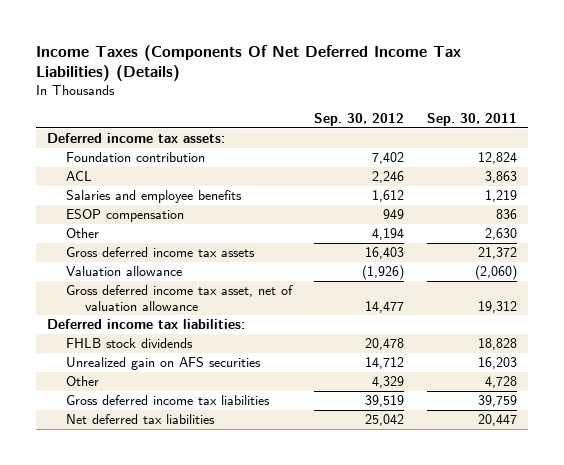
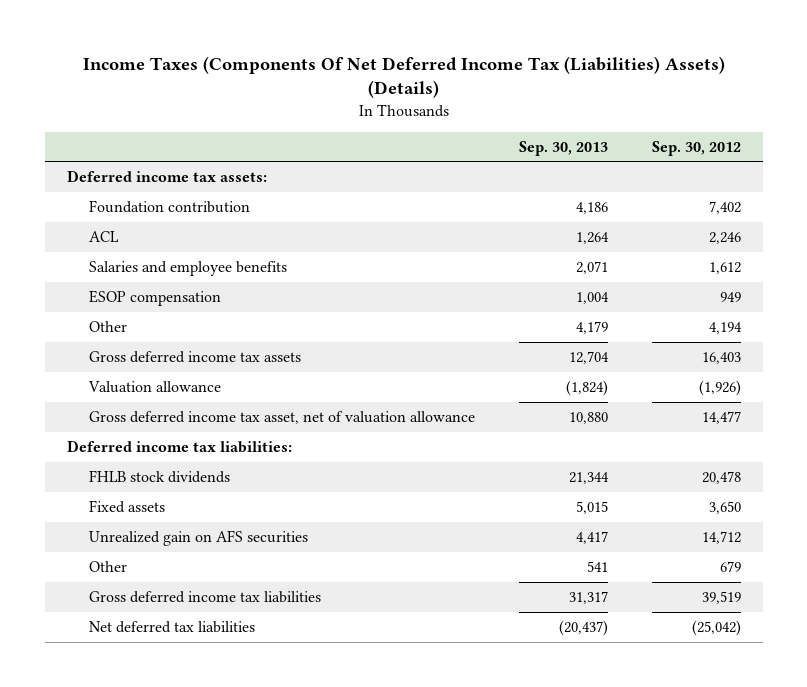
- Income Taxes (Components Of Net Deferred Income Tax Liabilities) (Details)
+ Income Taxes (Components Of Net Deferred Income Tax (Liabilities) Assets) (Details)
- | Sep. 30, 2012 | Sep. 30, 2011
+ | Sep. 30, 2013 | Sep. 30, 2012
+ Fixed assets | 5,015 | 3,650
- Other | 4,329 | 4,728
+ Other | 541 | 679
- Net deferred tax liabilities | 25,042 | 20,447
+ Net deferred tax liabilities | (20,437) | (25,042)

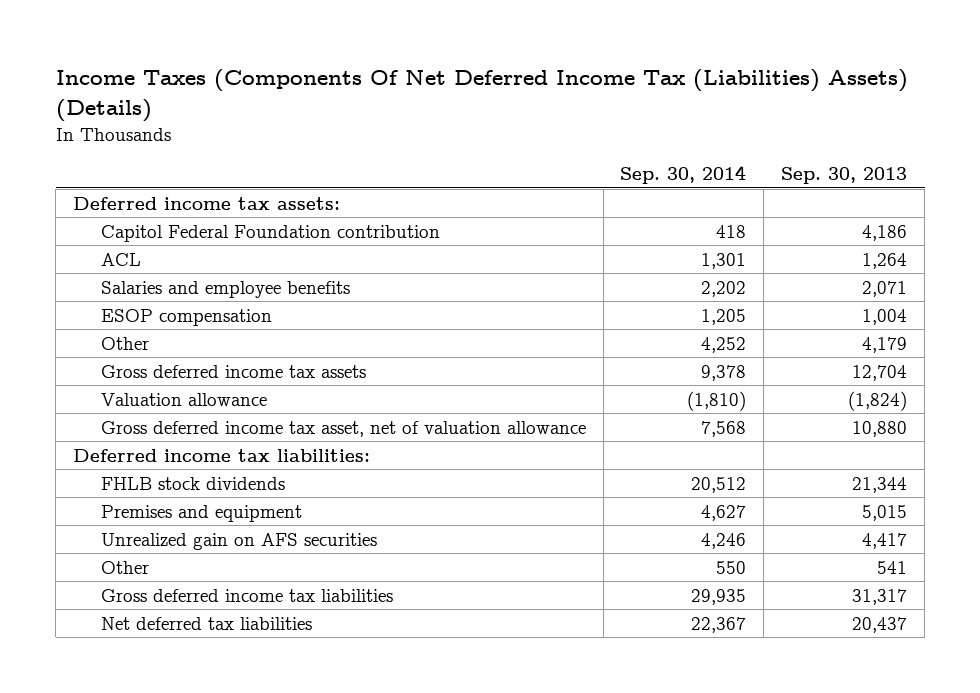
- | Sep. 30, 2013 | Sep. 30, 2012
+ | Sep. 30, 2014 | Sep. 30, 2013
- Foundation contribution | 4,186 | 7,402
+ Capitol Federal Foundation contribution | 418 | 4,186
- Fixed assets | 5,015 | 3,650
+ Premises and equipment | 4,627 | 5,015
- Net deferred tax liabilities | (20,437) | (25,042)
+ Net deferred tax liabilities | 22,367 | 20,437

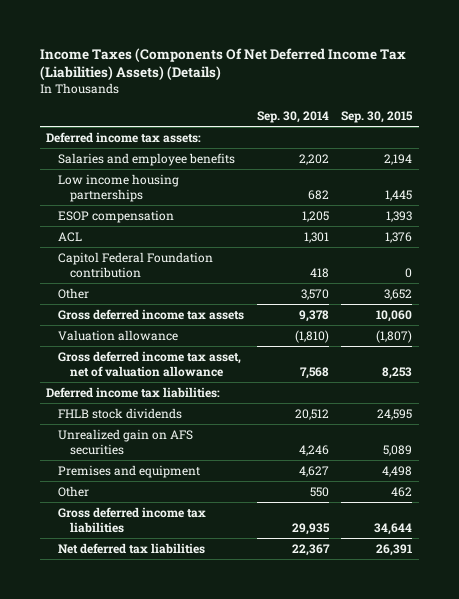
- | Sep. 30, 2014 | Sep. 30, 2013
+ | Sep. 30, 2014 | Sep. 30, 2015
+ Low income housing partnerships | 682 | 1,445
- Other | 4,252 | 4,179
moved down: ACL | 1,301 | 1,376
moved down: Capitol Federal Foundation contribution | 418 | 0
+ Other | 3,570 | 3,652
moved down: Premises and equipment | 4,627 | 4,498

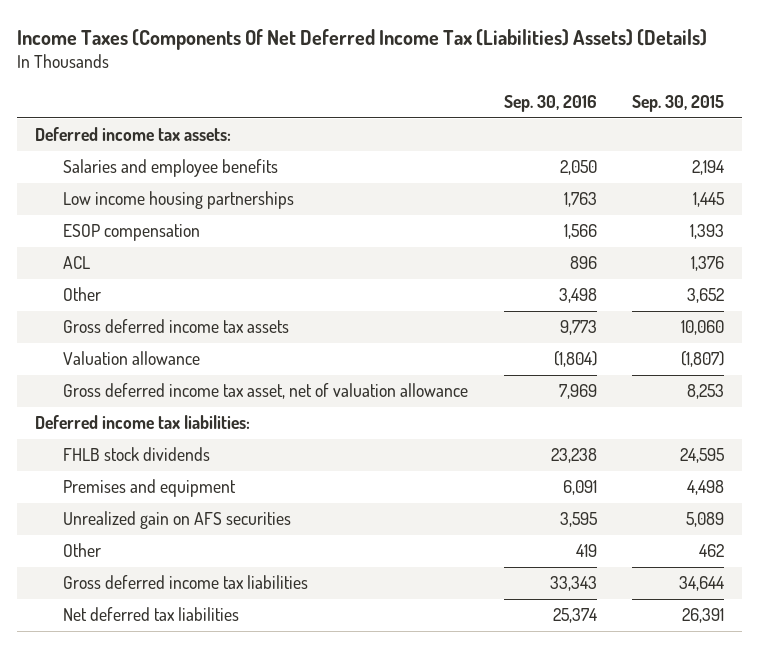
- | Sep. 30, 2014 | Sep. 30, 2015
+ | Sep. 30, 2016 | Sep. 30, 2015
- Capitol Federal Foundation contribution | 418 | 0
moved down: Unrealized gain on AFS securities | 3,595 | 5,089

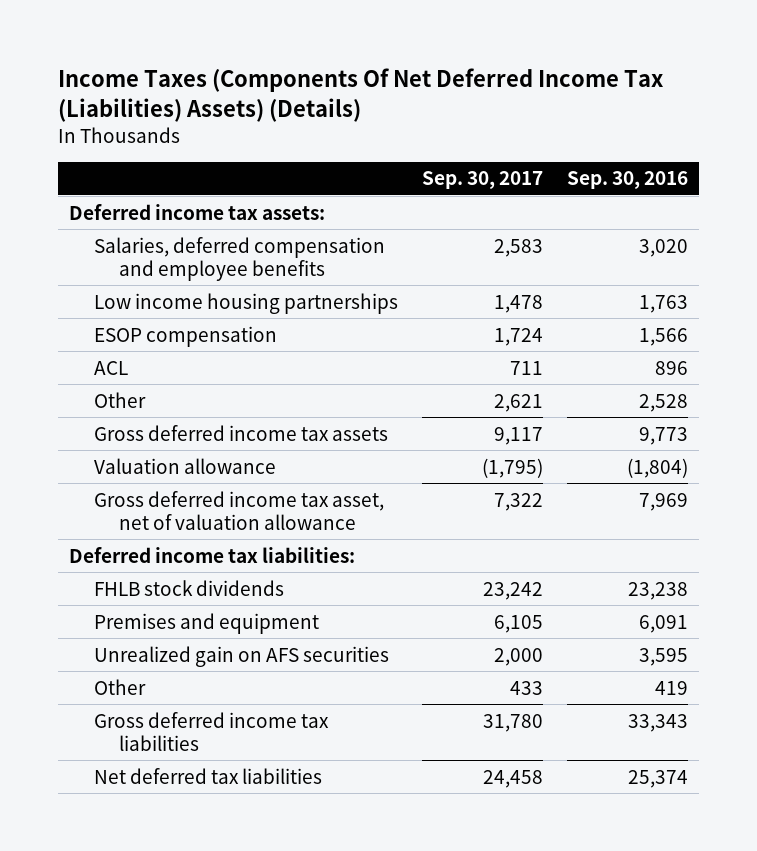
- | Sep. 30, 2016 | Sep. 30, 2015
+ | Sep. 30, 2017 | Sep. 30, 2016
- Salaries and employee benefits | 2,050 | 2,194
+ Salaries, deferred compensation and employee benefits | 2,583 | 3,020
- Other | 3,498 | 3,652
+ Other | 2,621 | 2,528

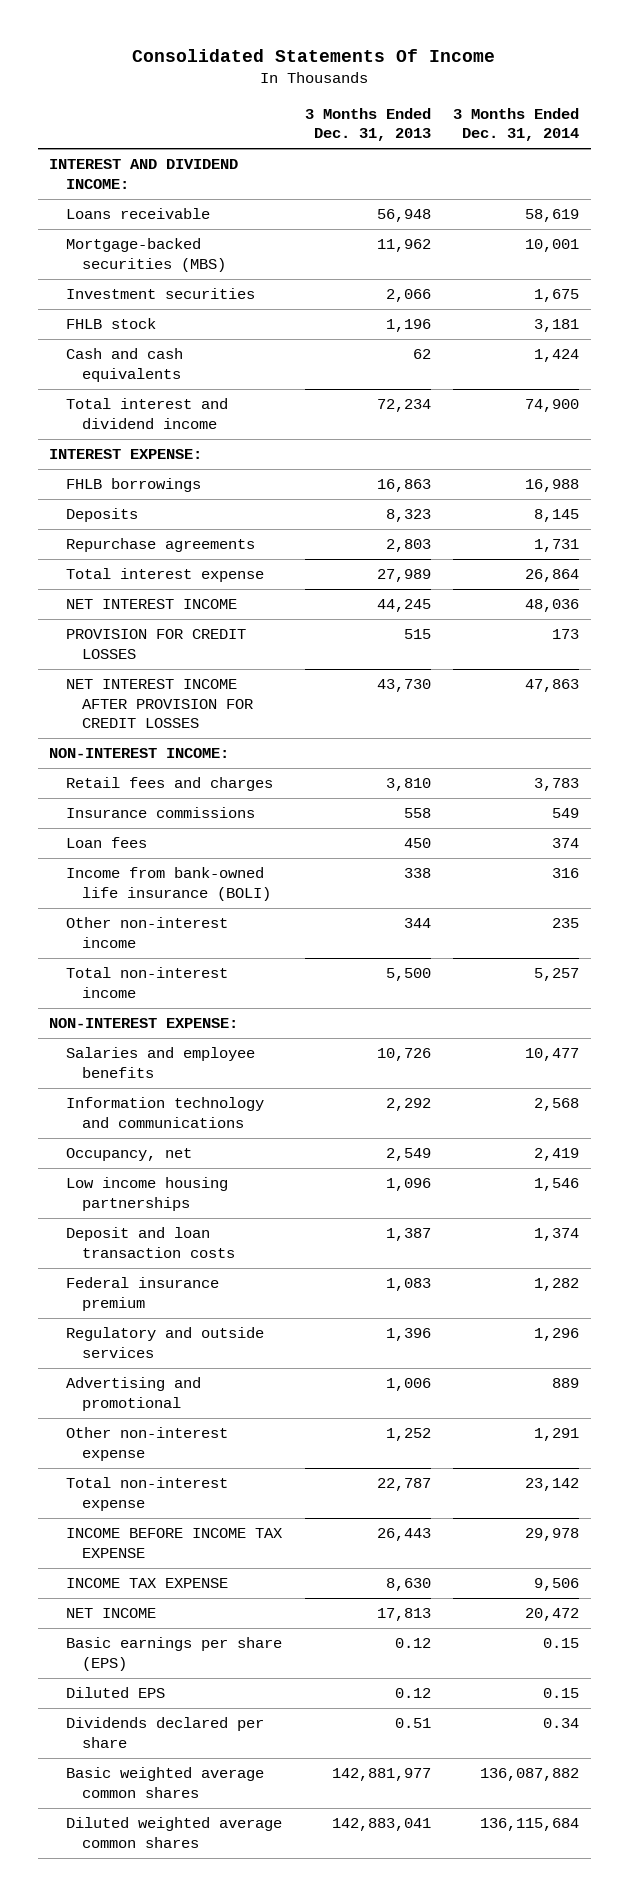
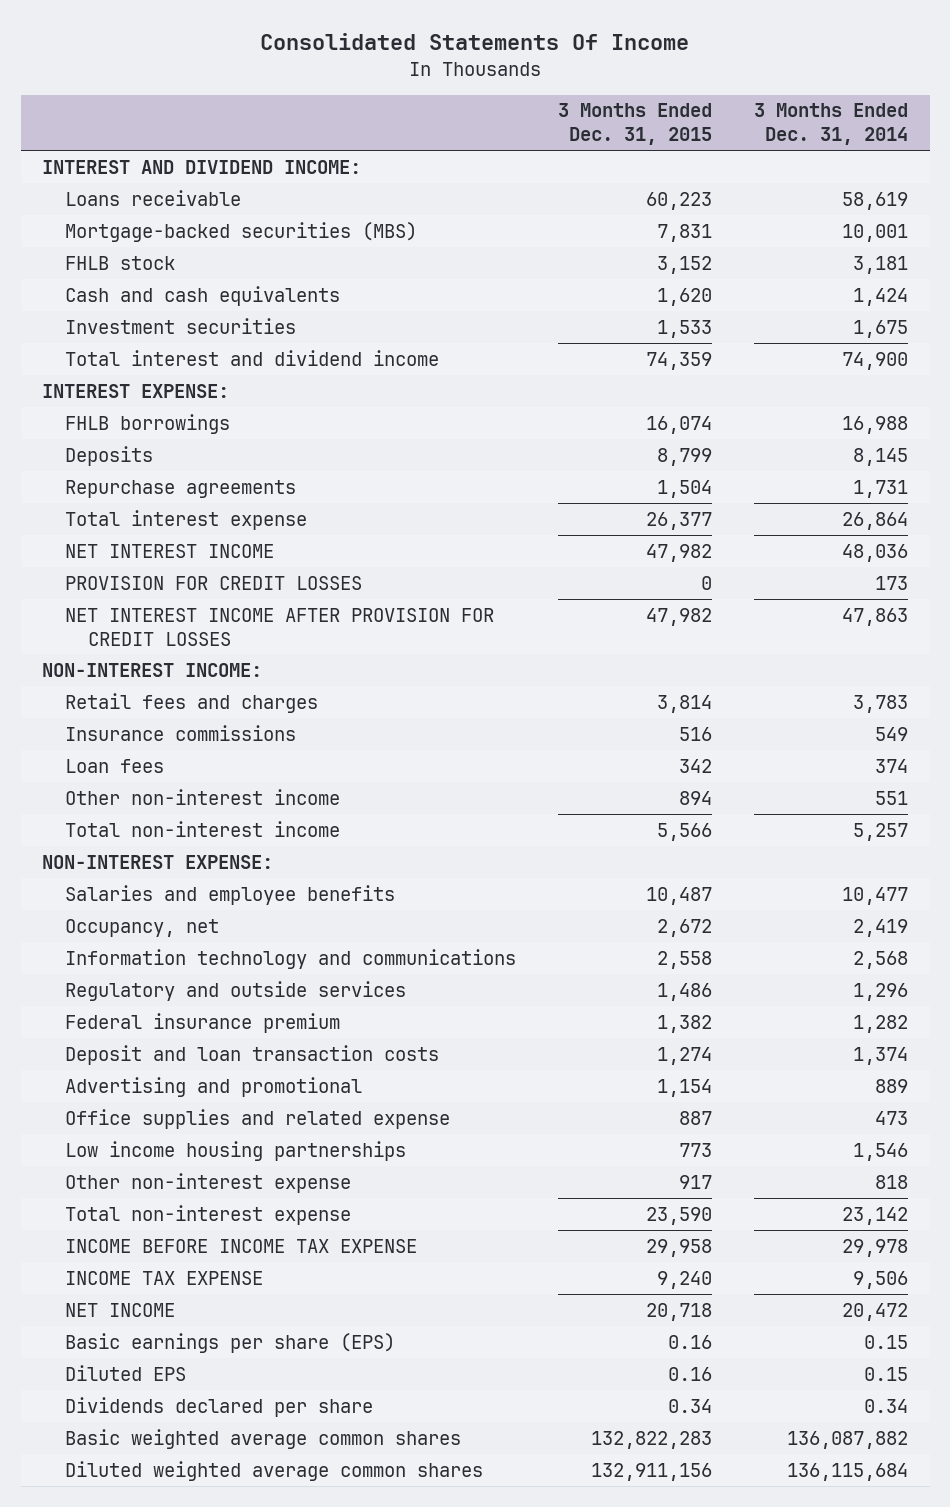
- | 3 Months Ended Dec. 31, 2013 | 3 Months Ended Dec. 31, 2014
+ | 3 Months Ended Dec. 31, 2015 | 3 Months Ended Dec. 31, 2014
moved down: Investment securities | 1,533 | 1,675
- Income from bank-owned life insurance (BOLI) | 338 | 316
- Other non-interest income | 344 | 235
+ Other non-interest income | 894 | 551
moved down: Information technology and communications | 2,558 | 2,568
moved down: Federal insurance premium | 1,382 | 1,282
moved down: Deposit and loan transaction costs | 1,274 | 1,374
- Other non-interest expense | 1,252 | 1,291
+ Office supplies and related expense | 887 | 473
moved down: Low income housing partnerships | 773 | 1,546
+ Other non-interest expense | 917 | 818

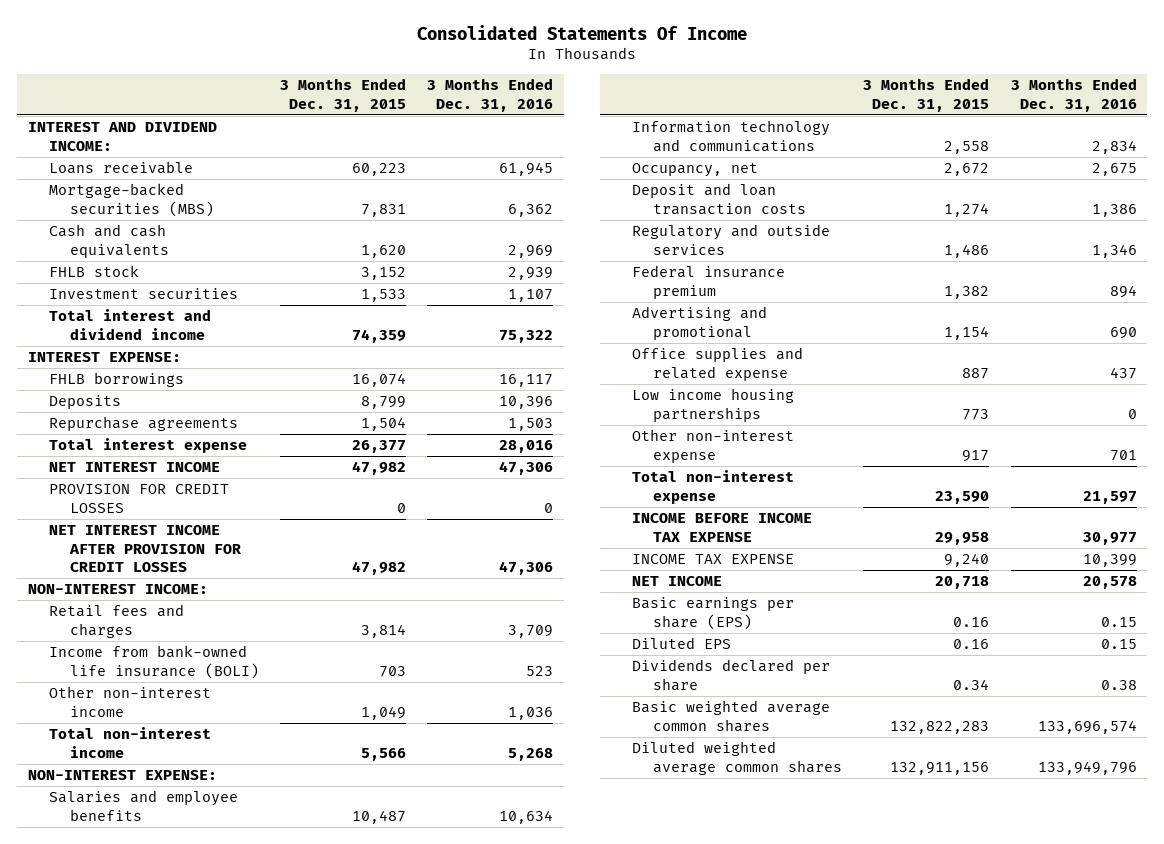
- | 3 Months Ended Dec. 31, 2015 | 3 Months Ended Dec. 31, 2014
+ | 3 Months Ended Dec. 31, 2015 | 3 Months Ended Dec. 31, 2016
moved down: FHLB stock | 3,152 | 2,939
- Insurance commissions | 516 | 549
- Loan fees | 342 | 374
- Other non-interest income | 894 | 551
+ Income from bank-owned life insurance (BOLI) | 703 | 523
+ Other non-interest income | 1,049 | 1,036
moved down: Occupancy, net | 2,672 | 2,675
moved up: Deposit and loan transaction costs | 1,274 | 1,386

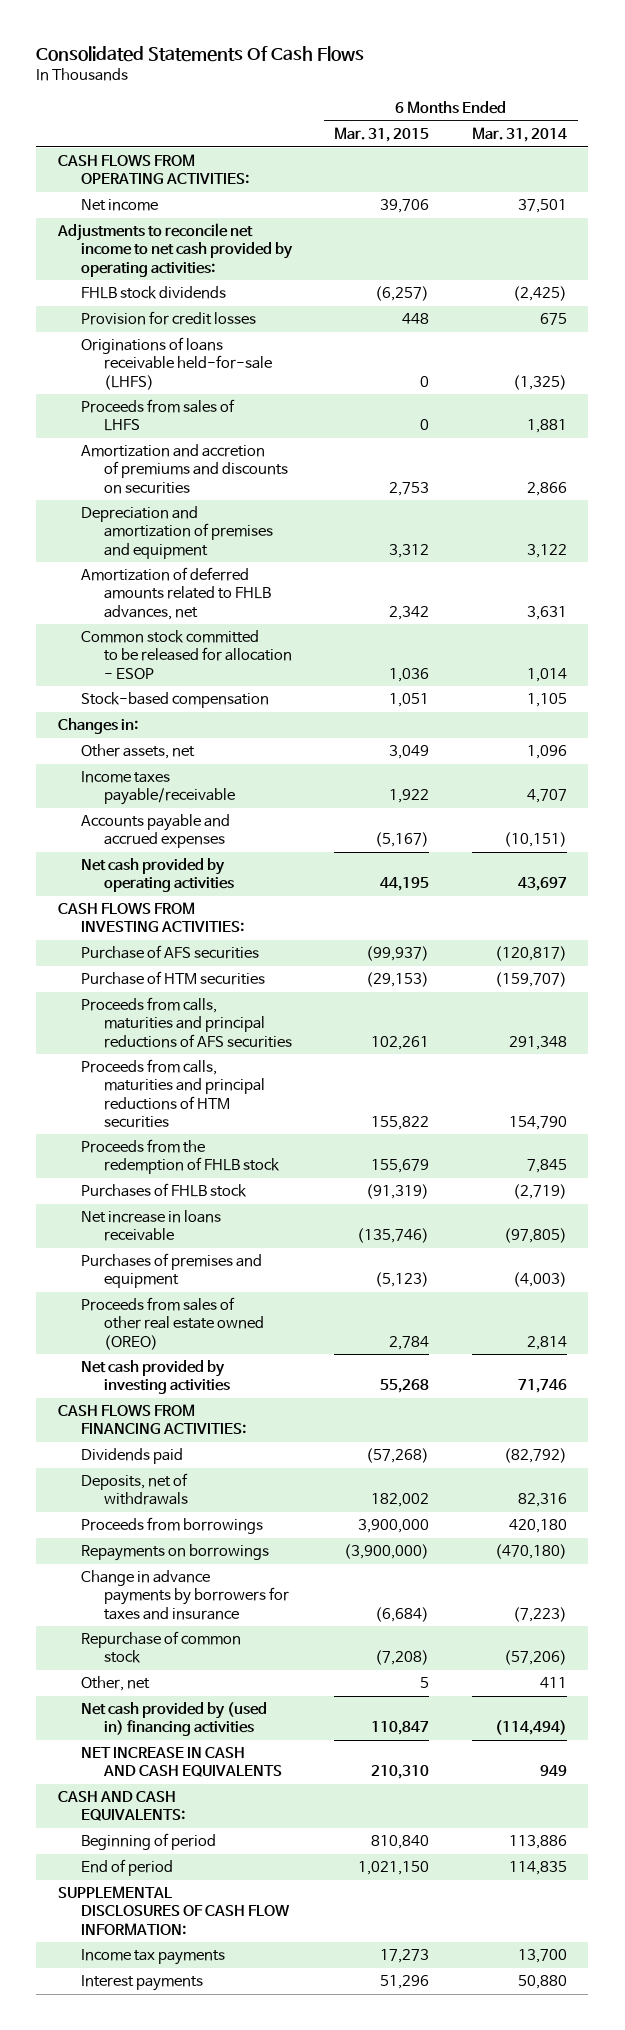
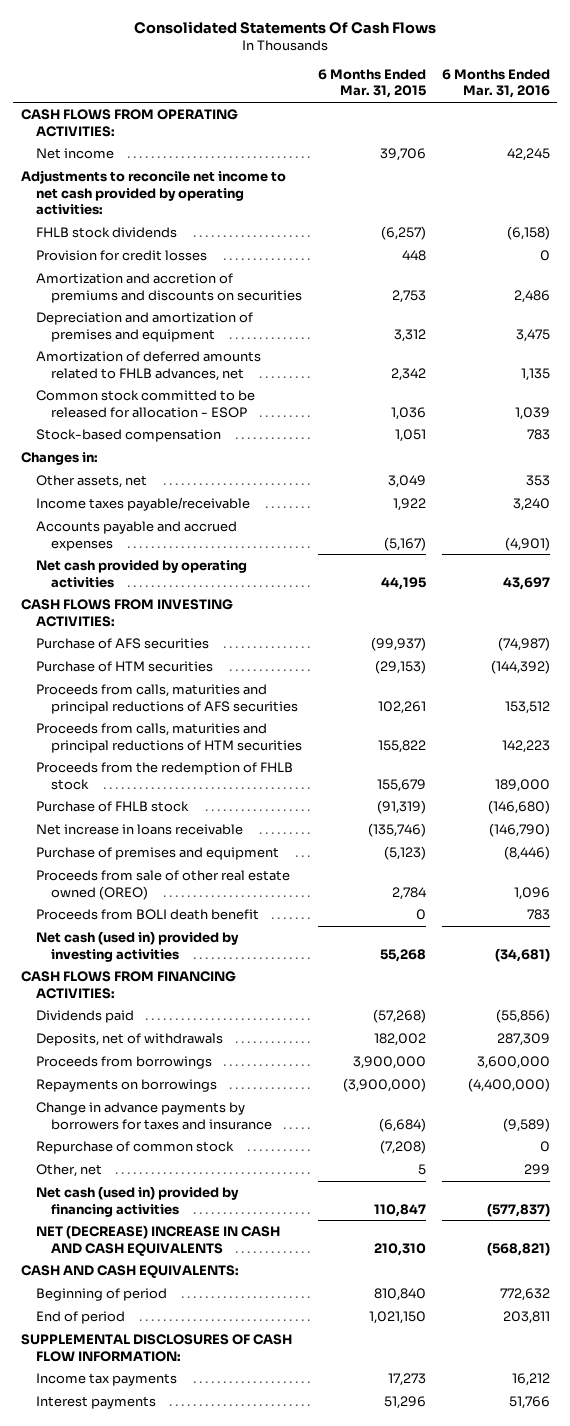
- | 6 Months Ended Mar. 31, 2015 | 6 Months Ended Mar. 31, 2014
+ | 6 Months Ended Mar. 31, 2015 | 6 Months Ended Mar. 31, 2016
- Originations of loans receivable held-for-sale (LHFS) | 0 | (1,325)
- Proceeds from sales of LHFS | 0 | 1,881
- Purchases of FHLB stock | (91,319) | (2,719)
+ Purchase of FHLB stock | (91,319) | (146,680)
- Purchases of premises and equipment | (5,123) | (4,003)
- Proceeds from sales of other real estate owned (OREO) | 2,784 | 2,814
- Net cash provided by investing activities | 55,268 | 71,746
+ Purchase of premises and equipment | (5,123) | (8,446)
+ Proceeds from sale of other real estate owned (OREO) | 2,784 | 1,096
+ Proceeds from BOLI death benefit | 0 | 783
+ Net cash (used in) provided by investing activities | 55,268 | (34,681)
- Net cash provided by (used in) financing activities | 110,847 | (114,494)
- NET INCREASE IN CASH AND CASH EQUIVALENTS | 210,310 | 949
+ Net cash (used in) provided by financing activities | 110,847 | (577,837)
+ NET (DECREASE) INCREASE IN CASH AND CASH EQUIVALENTS | 210,310 | (568,821)

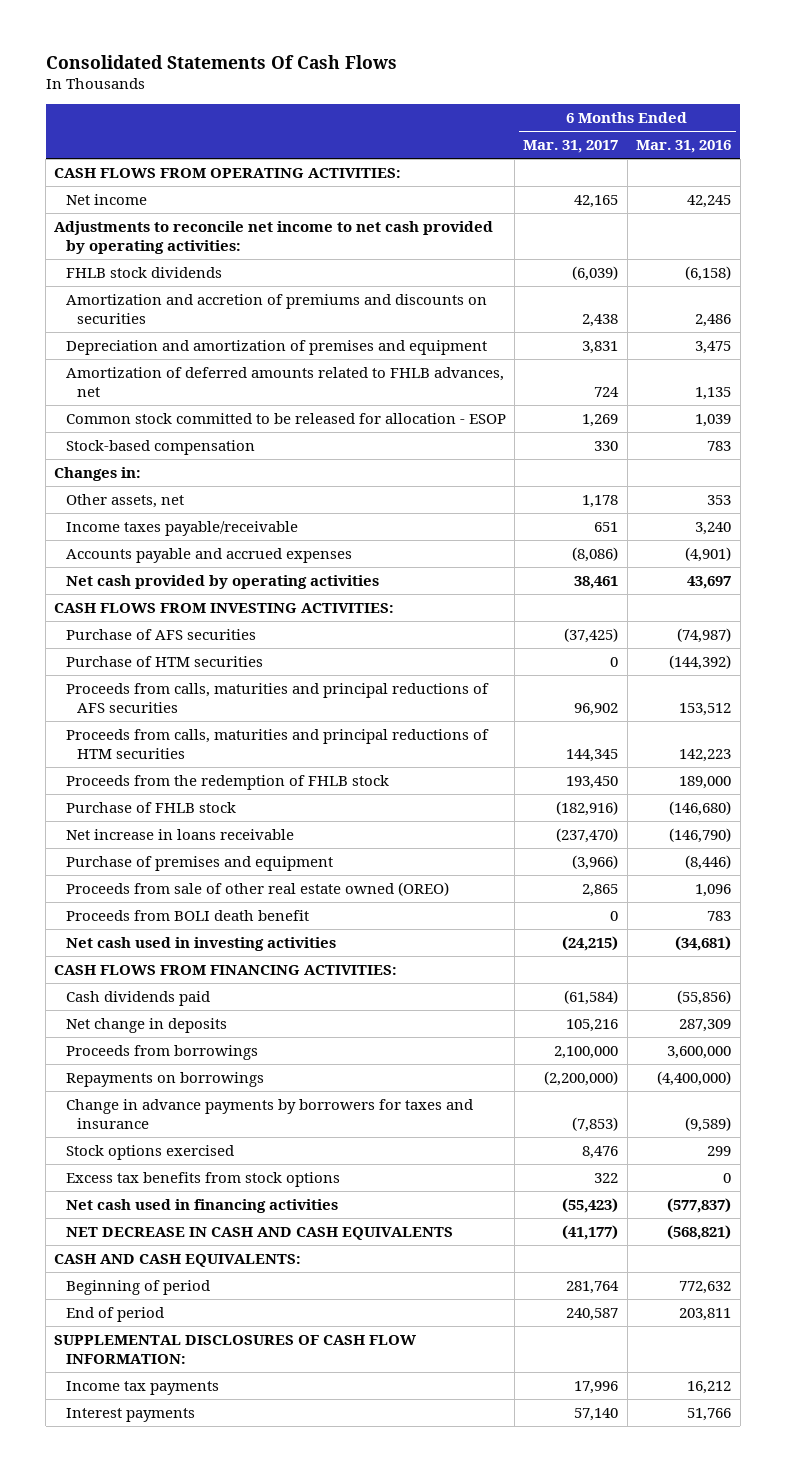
- | 6 Months Ended Mar. 31, 2015 | 6 Months Ended Mar. 31, 2016
+ | 6 Months Ended Mar. 31, 2017 | 6 Months Ended Mar. 31, 2016
- Provision for credit losses | 448 | 0
- Net cash (used in) provided by investing activities | 55,268 | (34,681)
+ Net cash used in investing activities | (24,215) | (34,681)
- Dividends paid | (57,268) | (55,856)
- Deposits, net of withdrawals | 182,002 | 287,309
+ Cash dividends paid | (61,584) | (55,856)
+ Net change in deposits | 105,216 | 287,309
- Repurchase of common stock | (7,208) | 0
- Other, net | 5 | 299
- Net cash (used in) provided by financing activities | 110,847 | (577,837)
- NET (DECREASE) INCREASE IN CASH AND CASH EQUIVALENTS | 210,310 | (568,821)
+ Stock options exercised | 8,476 | 299
+ Excess tax benefits from stock options | 322 | 0
+ Net cash used in financing activities | (55,423) | (577,837)
+ NET DECREASE IN CASH AND CASH EQUIVALENTS | (41,177) | (568,821)

